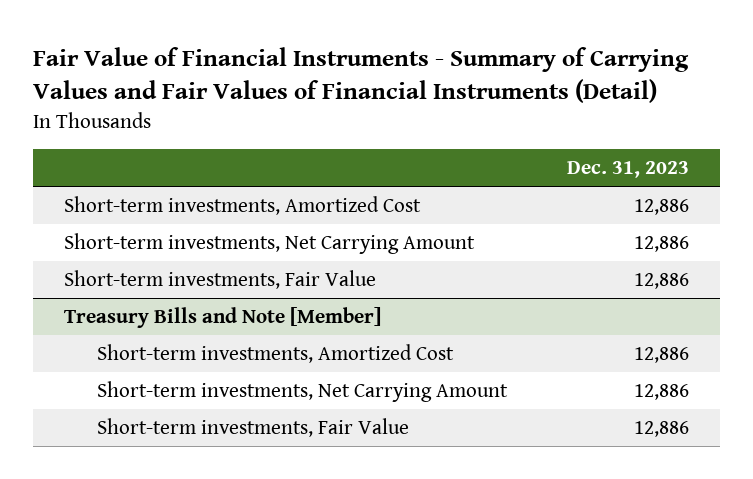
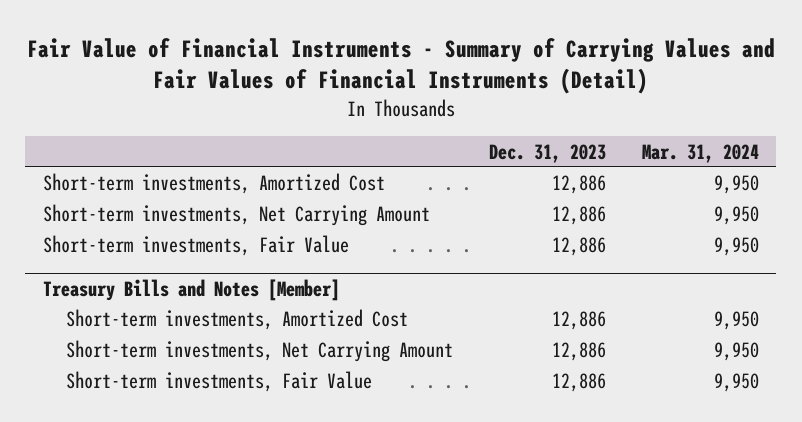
- | Dec. 31, 2023
+ | Dec. 31, 2023 | Mar. 31, 2024
- Treasury Bills and Note [Member]
+ Treasury Bills and Notes [Member]

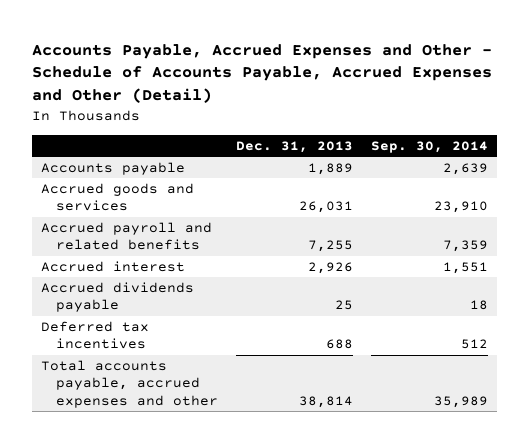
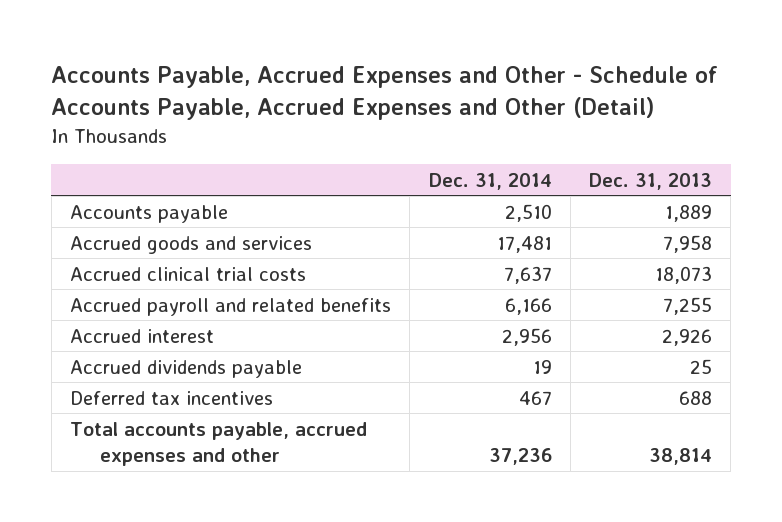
- | Dec. 31, 2013 | Sep. 30, 2014
+ | Dec. 31, 2014 | Dec. 31, 2013
- Accrued goods and services | 26,031 | 23,910
+ Accrued goods and services | 17,481 | 7,958
+ Accrued clinical trial costs | 7,637 | 18,073

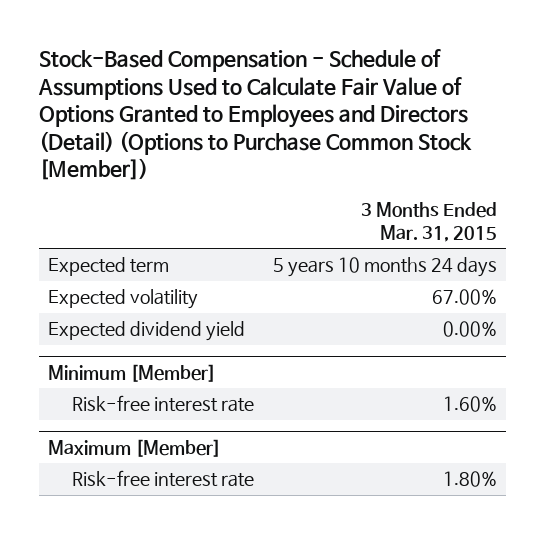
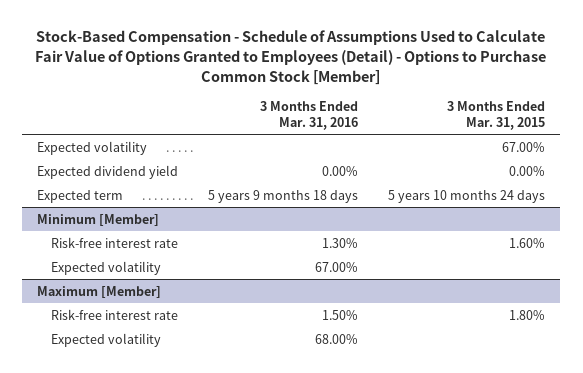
- Stock-Based Compensation - Schedule of Assumptions Used to Calculate Fair Value of Options Granted to Employees and Directors (Detail) (Options to Purchase Common Stock [Member])
+ Stock-Based Compensation - Schedule of Assumptions Used to Calculate Fair Value of Options Granted to Employees (Detail) - Options to Purchase Common Stock [Member]
- | 3 Months Ended Mar. 31, 2015
+ | 3 Months Ended Mar. 31, 2016 | 3 Months Ended Mar. 31, 2015
moved down: Expected term | 5 years 9 months 18 days | 5 years 10 months 24 days
@ Minimum [Member]
+ Expected volatility | 67.00% |
@ Maximum [Member]
+ Expected volatility | 68.00% |

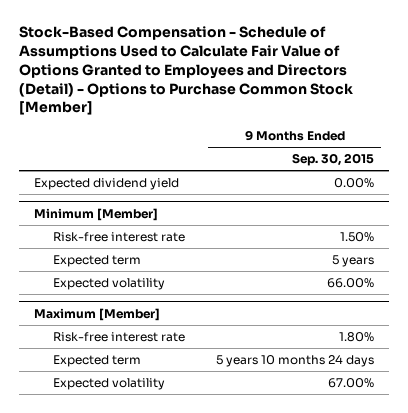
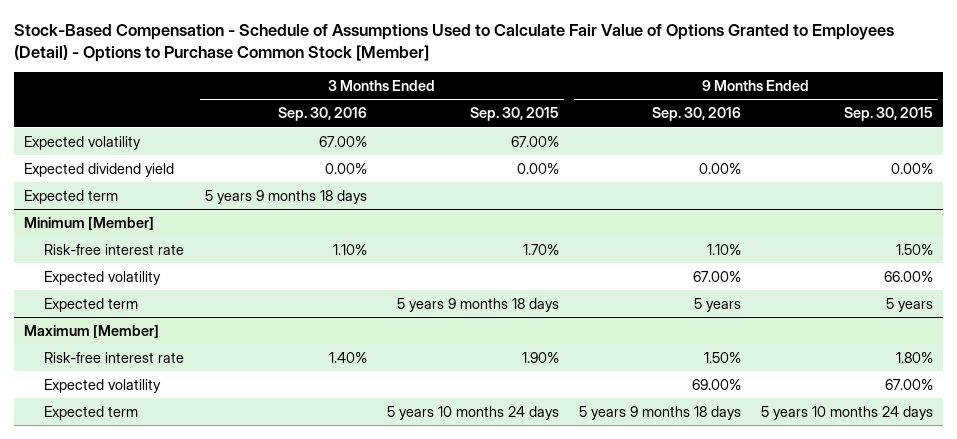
- Stock-Based Compensation - Schedule of Assumptions Used to Calculate Fair Value of Options Granted to Employees and Directors (Detail) - Options to Purchase Common Stock [Member]
+ Stock-Based Compensation - Schedule of Assumptions Used to Calculate Fair Value of Options Granted to Employees (Detail) - Options to Purchase Common Stock [Member]
- | 9 Months Ended Sep. 30, 2015
+ | 3 Months Ended Sep. 30, 2016 | 3 Months Ended Sep. 30, 2015 | 9 Months Ended Sep. 30, 2016 | 9 Months Ended Sep. 30, 2015
+ Expected volatility | 67.00% | 67.00% | |
+ Expected term | 5 years 9 months 18 days | | |
@ Minimum [Member]
moved down: Expected term | | 5 years 9 months 18 days | 5 years | 5 years
@ Maximum [Member]
moved down: Expected term | | 5 years 10 months 24 days | 5 years 9 months 18 days | 5 years 10 months 24 days

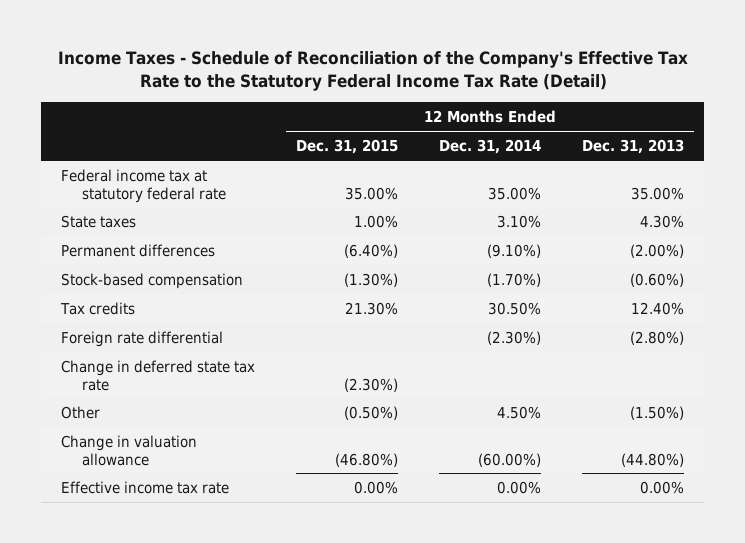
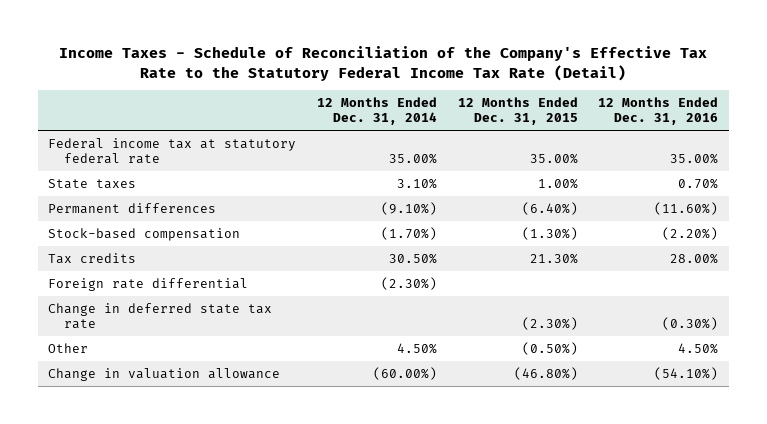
- | 12 Months Ended Dec. 31, 2015 | 12 Months Ended Dec. 31, 2014 | 12 Months Ended Dec. 31, 2013
+ | 12 Months Ended Dec. 31, 2014 | 12 Months Ended Dec. 31, 2015 | 12 Months Ended Dec. 31, 2016
- Effective income tax rate | 0.00% | 0.00% | 0.00%

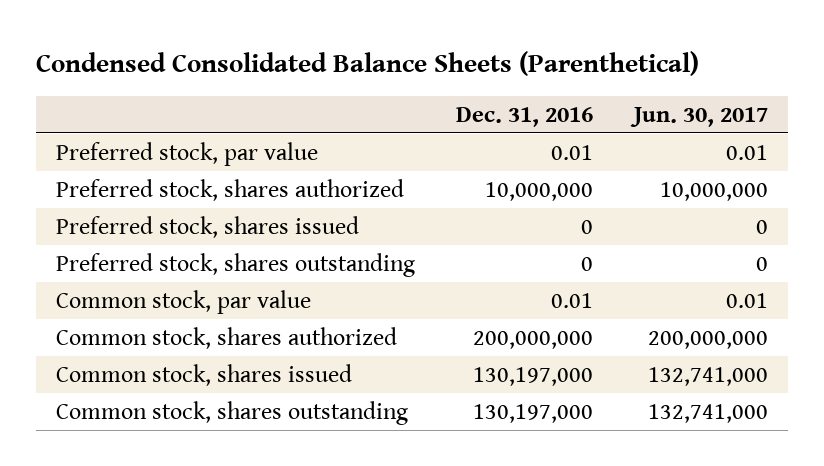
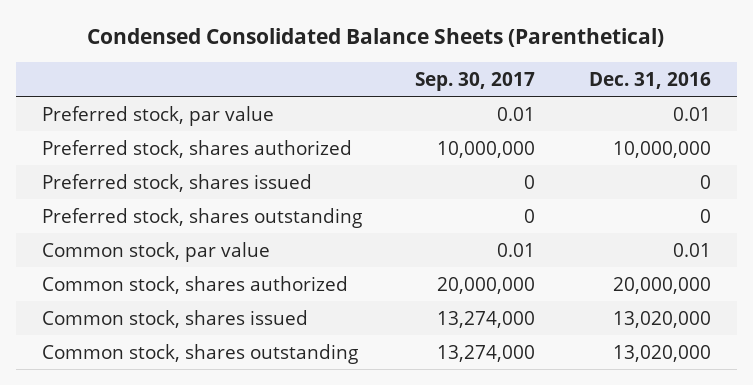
- | Dec. 31, 2016 | Jun. 30, 2017
+ | Sep. 30, 2017 | Dec. 31, 2016
- Common stock, shares authorized | 200,000,000 | 200,000,000
- Common stock, shares issued | 130,197,000 | 132,741,000
- Common stock, shares outstanding | 130,197,000 | 132,741,000
+ Common stock, shares authorized | 20,000,000 | 20,000,000
+ Common stock, shares issued | 13,274,000 | 13,020,000
+ Common stock, shares outstanding | 13,274,000 | 13,020,000

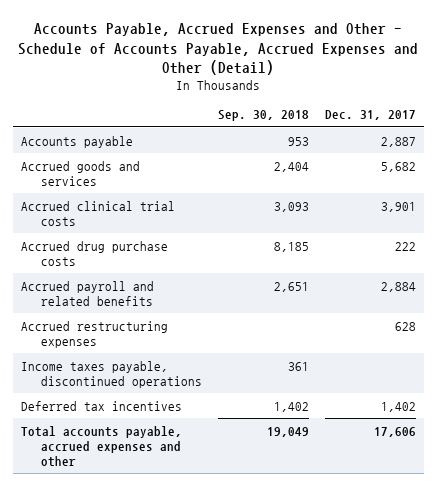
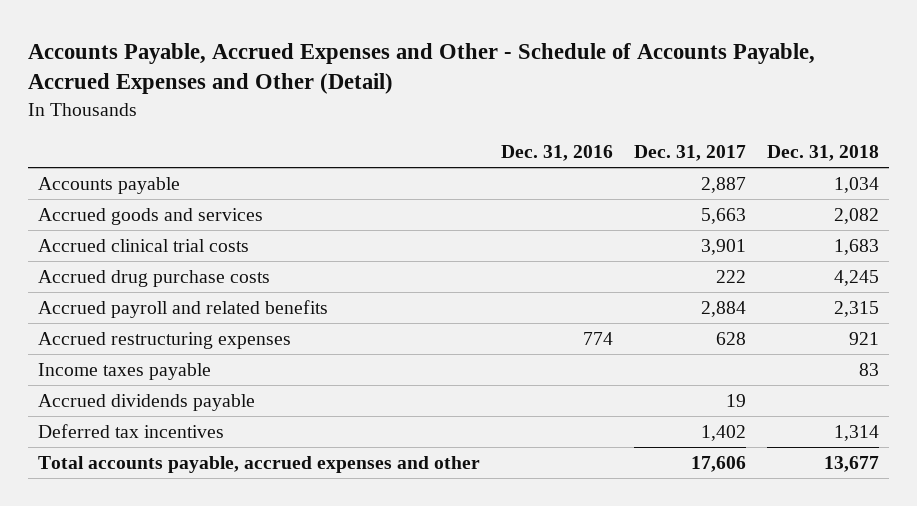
- | Sep. 30, 2018 | Dec. 31, 2017
+ | Dec. 31, 2016 | Dec. 31, 2017 | Dec. 31, 2018
- Accrued goods and services | 2,404 | 5,682
+ Accrued goods and services | | 5,663 | 2,082
- Income taxes payable, discontinued operations | 361 |
+ Income taxes payable | | | 83
+ Accrued dividends payable | | 19 |

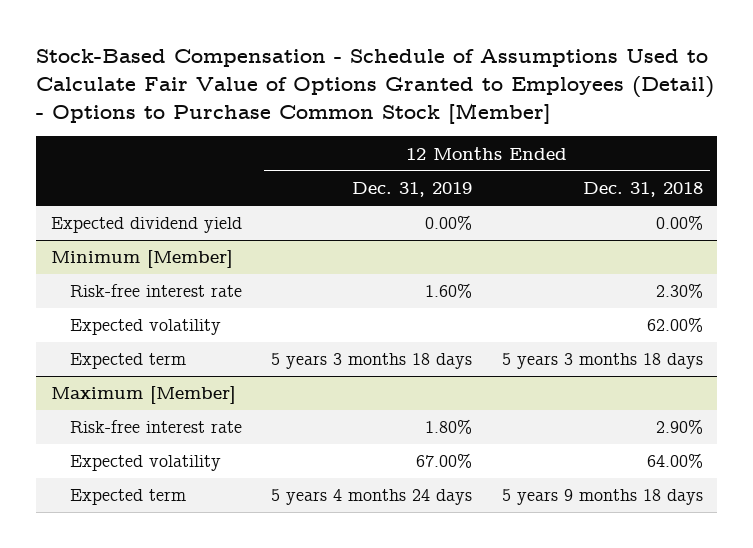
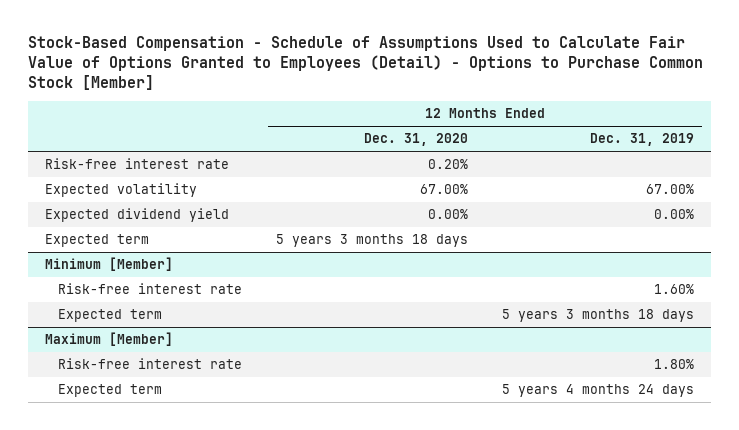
- | 12 Months Ended Dec. 31, 2019 | 12 Months Ended Dec. 31, 2018
+ | 12 Months Ended Dec. 31, 2020 | 12 Months Ended Dec. 31, 2019
+ Risk-free interest rate | 0.20% |
+ Expected volatility | 67.00% | 67.00%
+ Expected term | 5 years 3 months 18 days |
@ Minimum [Member]
- Expected volatility | | 62.00%
@ Maximum [Member]
- Expected volatility | 67.00% | 64.00%

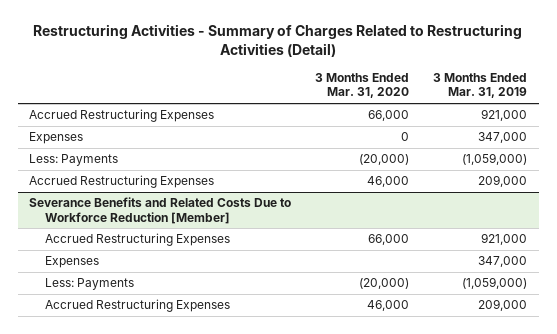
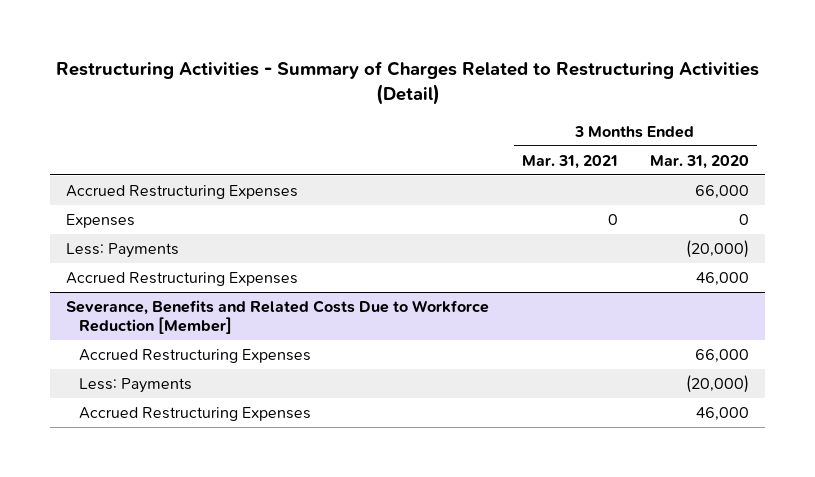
- | 3 Months Ended Mar. 31, 2020 | 3 Months Ended Mar. 31, 2019
+ | 3 Months Ended Mar. 31, 2021 | 3 Months Ended Mar. 31, 2020
- Severance Benefits and Related Costs Due to Workforce Reduction [Member]
+ Severance, Benefits and Related Costs Due to Workforce Reduction [Member]
- Expenses | | 347,000

